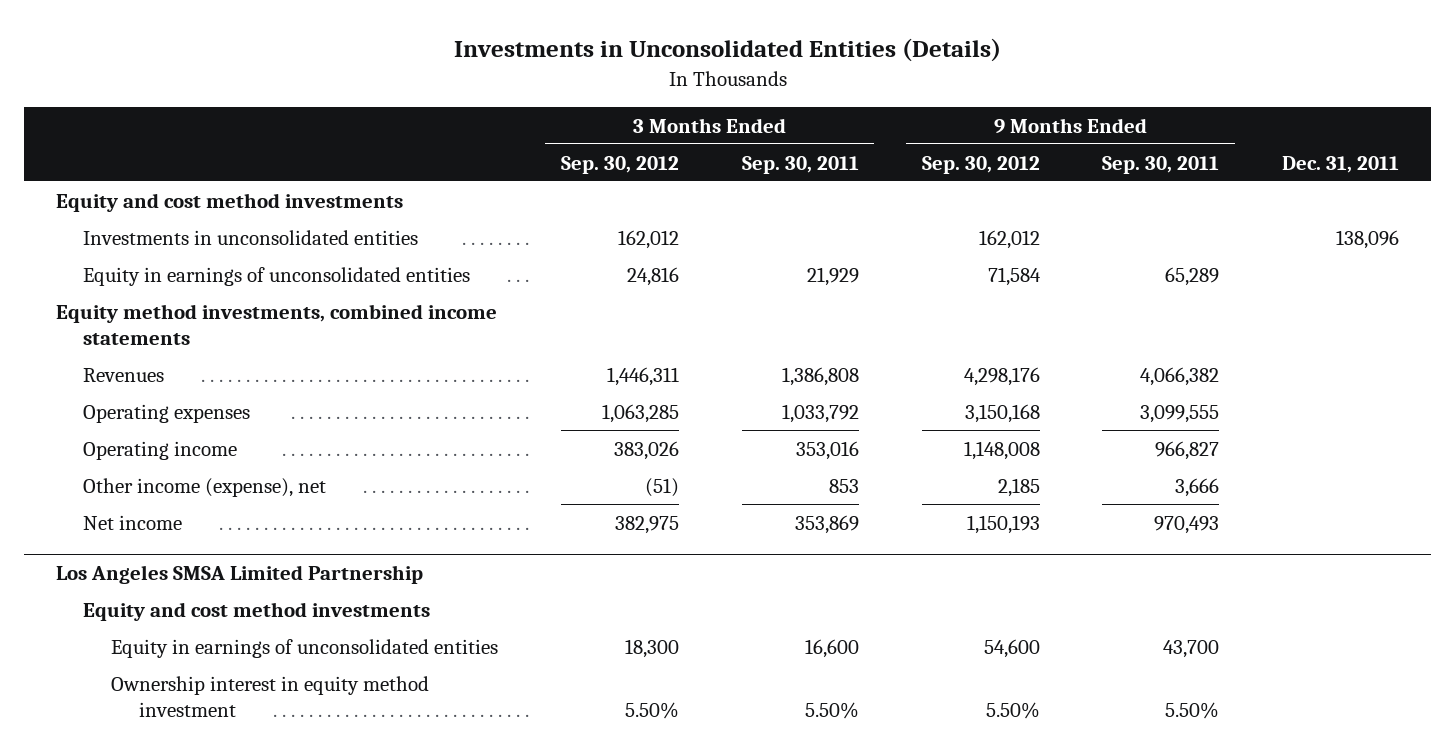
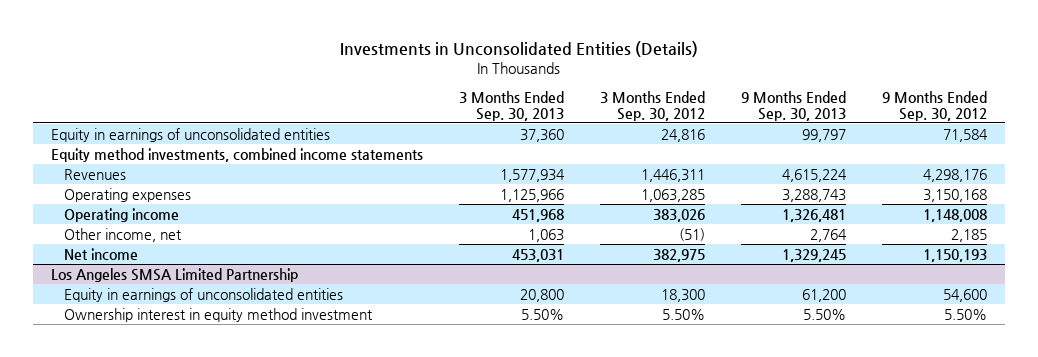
- | 3 Months Ended Sep. 30, 2012 | 3 Months Ended Sep. 30, 2011 | 9 Months Ended Sep. 30, 2012 | 9 Months Ended Sep. 30, 2011 | Dec. 31, 2011
+ | 3 Months Ended Sep. 30, 2013 | 3 Months Ended Sep. 30, 2012 | 9 Months Ended Sep. 30, 2013 | 9 Months Ended Sep. 30, 2012
- Equity and cost method investments
- Investments in unconsolidated entities | 162,012 | | 162,012 | | 138,096
- Other income (expense), net | (51) | 853 | 2,185 | 3,666 |
+ Other income, net | 1,063 | (51) | 2,764 | 2,185
@ Los Angeles SMSA Limited Partnership
- Equity and cost method investments

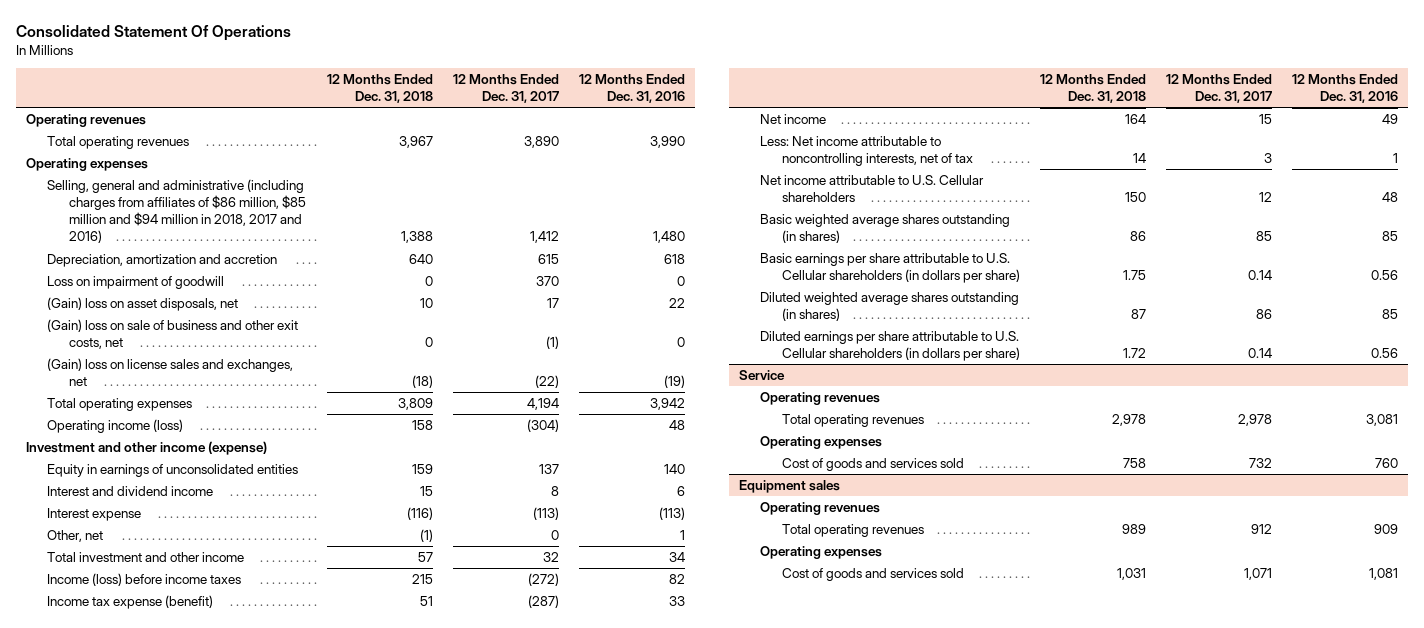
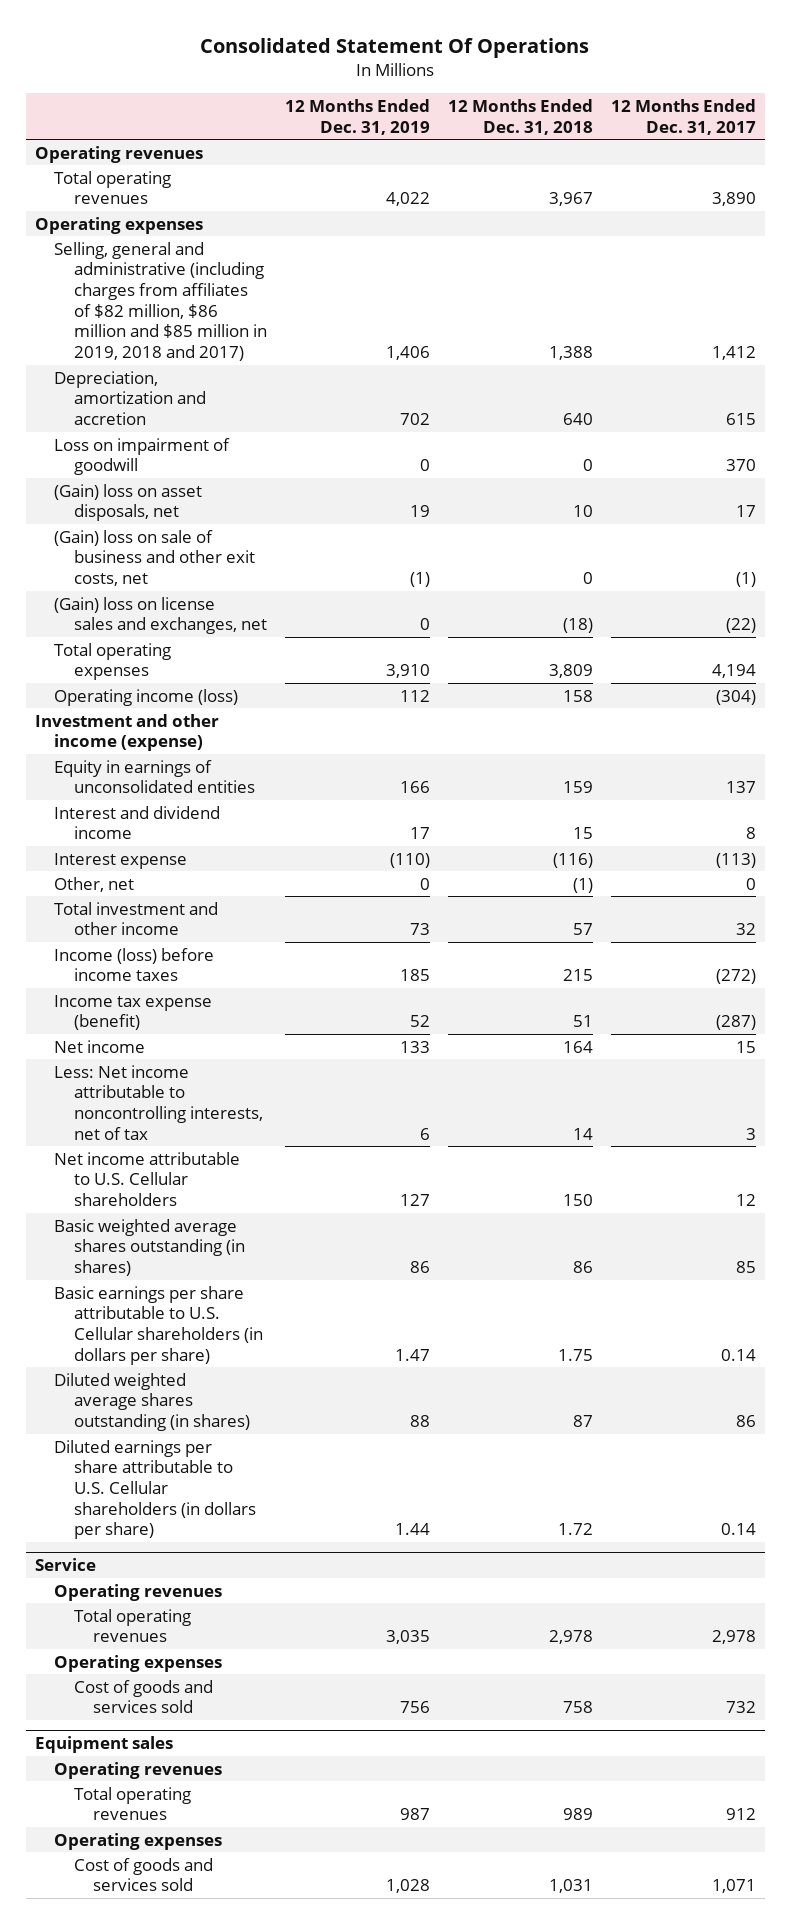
- | 12 Months Ended Dec. 31, 2018 | 12 Months Ended Dec. 31, 2017 | 12 Months Ended Dec. 31, 2016
+ | 12 Months Ended Dec. 31, 2019 | 12 Months Ended Dec. 31, 2018 | 12 Months Ended Dec. 31, 2017
- Selling, general and administrative (including charges from affiliates of $86 million, $85 million and $94 million in 2018, 2017 and 2016) | 1,388 | 1,412 | 1,480
+ Selling, general and administrative (including charges from affiliates of $82 million, $86 million and $85 million in 2019, 2018 and 2017) | 1,406 | 1,388 | 1,412

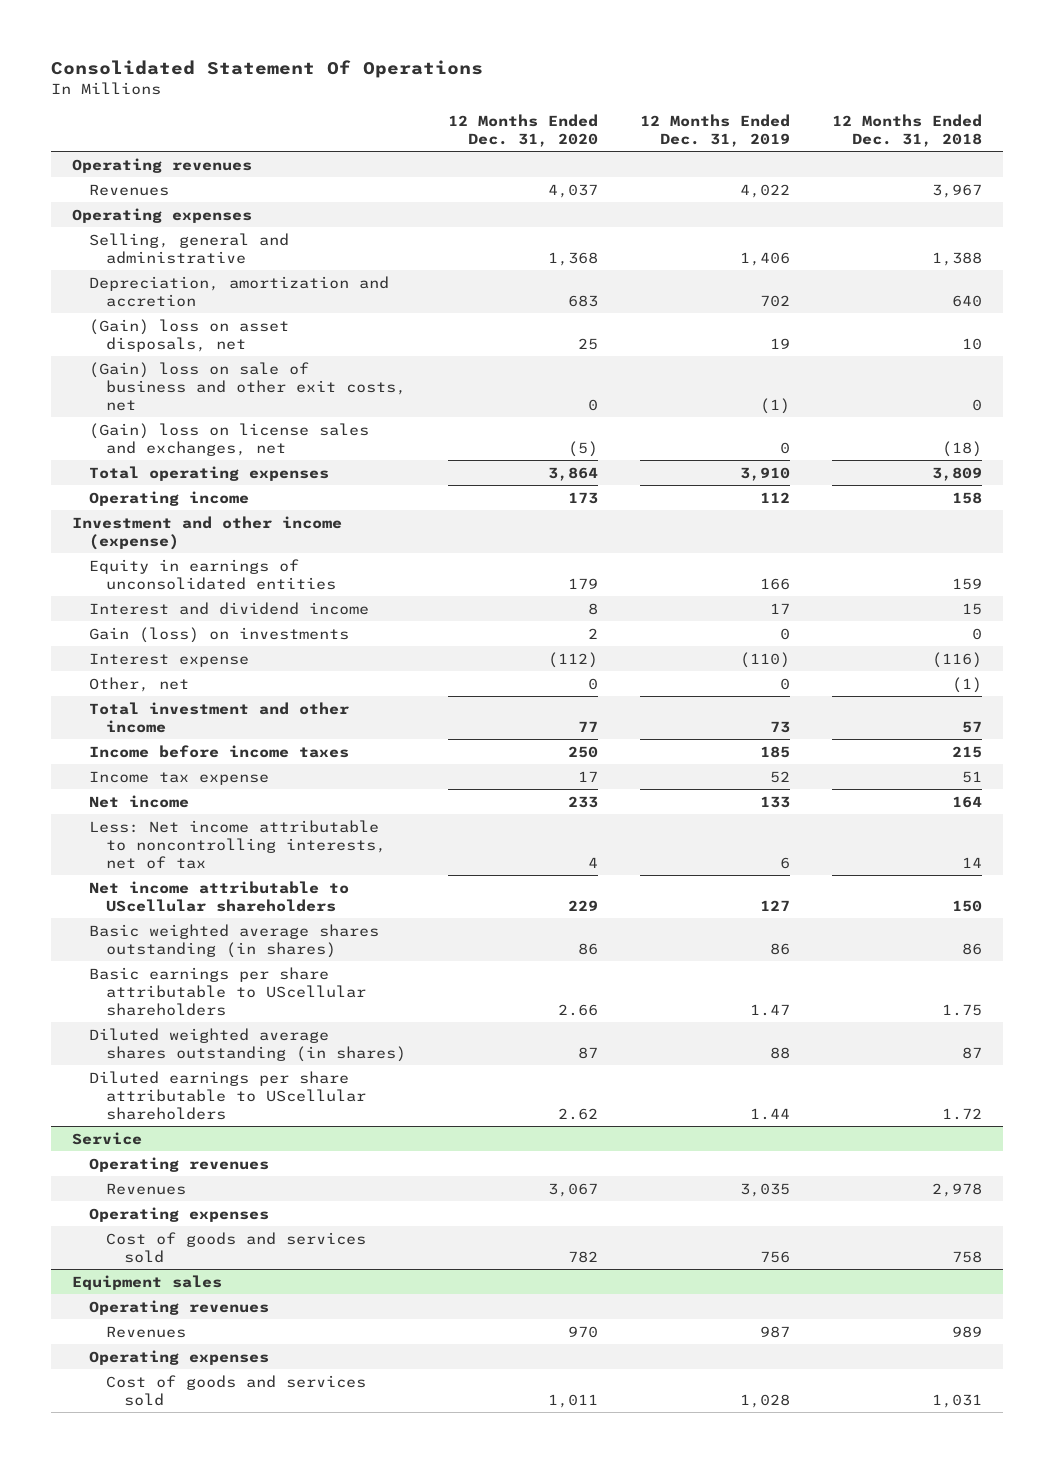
- | 12 Months Ended Dec. 31, 2019 | 12 Months Ended Dec. 31, 2018 | 12 Months Ended Dec. 31, 2017
+ | 12 Months Ended Dec. 31, 2020 | 12 Months Ended Dec. 31, 2019 | 12 Months Ended Dec. 31, 2018
- Total operating revenues | 4,022 | 3,967 | 3,890
+ Revenues | 4,037 | 4,022 | 3,967
- Selling, general and administrative (including charges from affiliates of $82 million, $86 million and $85 million in 2019, 2018 and 2017) | 1,406 | 1,388 | 1,412
+ Selling, general and administrative | 1,368 | 1,406 | 1,388
- Loss on impairment of goodwill | 0 | 0 | 370
- Operating income (loss) | 112 | 158 | (304)
+ Operating income | 173 | 112 | 158
+ Gain (loss) on investments | 2 | 0 | 0
- Income (loss) before income taxes | 185 | 215 | (272)
- Income tax expense (benefit) | 52 | 51 | (287)
+ Income before income taxes | 250 | 185 | 215
+ Income tax expense | 17 | 52 | 51
- Net income attributable to U.S. Cellular shareholders | 127 | 150 | 12
+ Net income attributable to UScellular shareholders | 229 | 127 | 150
- Basic earnings per share attributable to U.S. Cellular shareholders (in dollars per share) | 1.47 | 1.75 | 0.14
+ Basic earnings per share attributable to UScellular shareholders | 2.66 | 1.47 | 1.75
- Diluted earnings per share attributable to U.S. Cellular shareholders (in dollars per share) | 1.44 | 1.72 | 0.14
+ Diluted earnings per share attributable to UScellular shareholders | 2.62 | 1.44 | 1.72
@ Service
- Total operating revenues | 3,035 | 2,978 | 2,978
+ Revenues | 3,067 | 3,035 | 2,978
@ Equipment sales
- Total operating revenues | 987 | 989 | 912
+ Revenues | 970 | 987 | 989

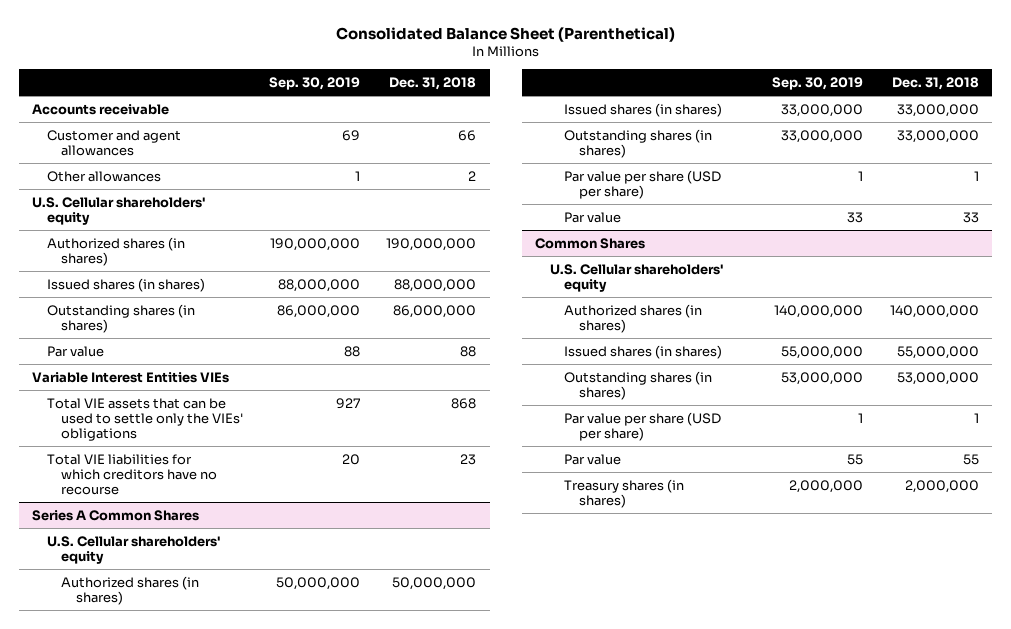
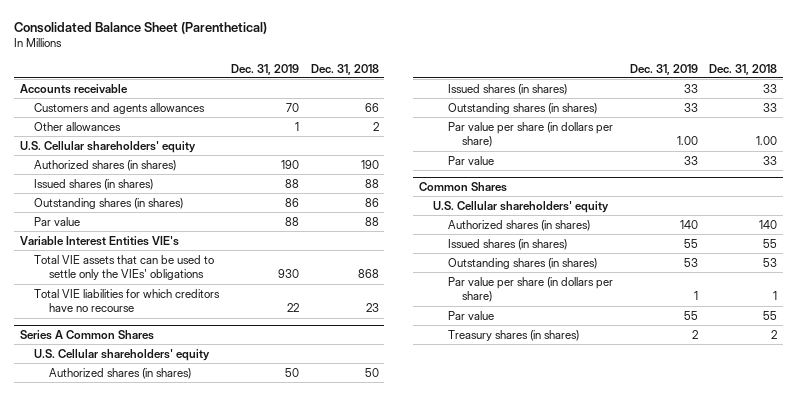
- | Sep. 30, 2019 | Dec. 31, 2018
+ | Dec. 31, 2019 | Dec. 31, 2018
- Customer and agent allowances | 69 | 66
+ Customers and agents allowances | 70 | 66
- Authorized shares (in shares) | 190,000,000 | 190,000,000
- Issued shares (in shares) | 88,000,000 | 88,000,000
- Outstanding shares (in shares) | 86,000,000 | 86,000,000
+ Authorized shares (in shares) | 190 | 190
+ Issued shares (in shares) | 88 | 88
+ Outstanding shares (in shares) | 86 | 86
- Variable Interest Entities VIEs
+ Variable Interest Entities VIE's
@ Series A Common Shares
- Authorized shares (in shares) | 50,000,000 | 50,000,000
- Issued shares (in shares) | 33,000,000 | 33,000,000
- Outstanding shares (in shares) | 33,000,000 | 33,000,000
- Par value per share (USD per share) | 1 | 1
+ Authorized shares (in shares) | 50 | 50
+ Issued shares (in shares) | 33 | 33
+ Outstanding shares (in shares) | 33 | 33
+ Par value per share (in dollars per share) | 1.00 | 1.00
@ Common Shares
- Authorized shares (in shares) | 140,000,000 | 140,000,000
- Issued shares (in shares) | 55,000,000 | 55,000,000
- Outstanding shares (in shares) | 53,000,000 | 53,000,000
- Par value per share (USD per share) | 1 | 1
+ Authorized shares (in shares) | 140 | 140
+ Issued shares (in shares) | 55 | 55
+ Outstanding shares (in shares) | 53 | 53
+ Par value per share (in dollars per share) | 1 | 1
- Treasury shares (in shares) | 2,000,000 | 2,000,000
+ Treasury shares (in shares) | 2 | 2

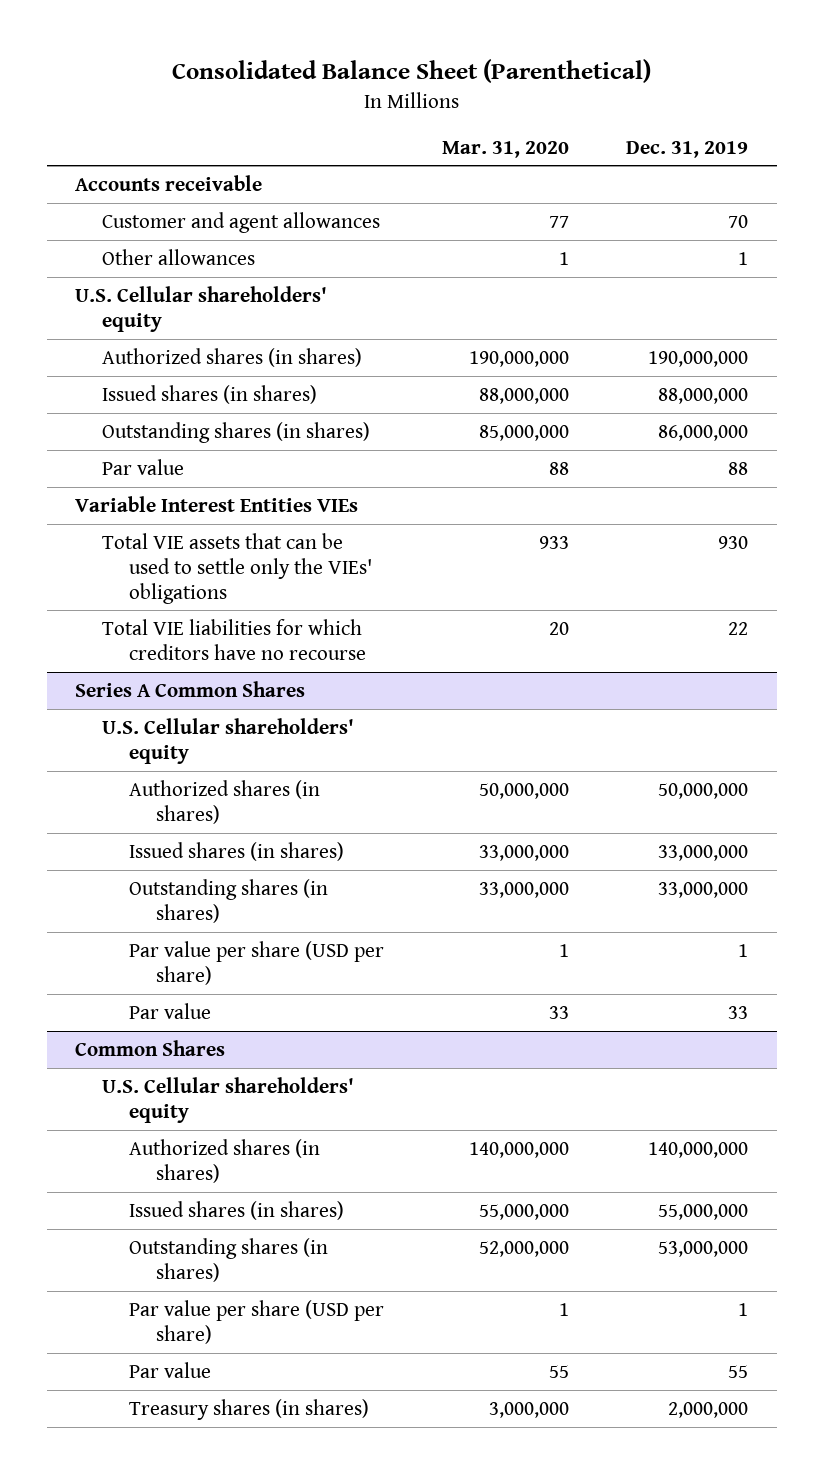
- | Dec. 31, 2019 | Dec. 31, 2018
+ | Mar. 31, 2020 | Dec. 31, 2019
- Customers and agents allowances | 70 | 66
+ Customer and agent allowances | 77 | 70
- Authorized shares (in shares) | 190 | 190
- Issued shares (in shares) | 88 | 88
- Outstanding shares (in shares) | 86 | 86
+ Authorized shares (in shares) | 190,000,000 | 190,000,000
+ Issued shares (in shares) | 88,000,000 | 88,000,000
+ Outstanding shares (in shares) | 85,000,000 | 86,000,000
- Variable Interest Entities VIE's
+ Variable Interest Entities VIEs
@ Series A Common Shares
- Authorized shares (in shares) | 50 | 50
- Issued shares (in shares) | 33 | 33
- Outstanding shares (in shares) | 33 | 33
- Par value per share (in dollars per share) | 1.00 | 1.00
+ Authorized shares (in shares) | 50,000,000 | 50,000,000
+ Issued shares (in shares) | 33,000,000 | 33,000,000
+ Outstanding shares (in shares) | 33,000,000 | 33,000,000
+ Par value per share (USD per share) | 1 | 1
@ Common Shares
- Authorized shares (in shares) | 140 | 140
- Issued shares (in shares) | 55 | 55
- Outstanding shares (in shares) | 53 | 53
- Par value per share (in dollars per share) | 1 | 1
+ Authorized shares (in shares) | 140,000,000 | 140,000,000
+ Issued shares (in shares) | 55,000,000 | 55,000,000
+ Outstanding shares (in shares) | 52,000,000 | 53,000,000
+ Par value per share (USD per share) | 1 | 1
- Treasury shares (in shares) | 2 | 2
+ Treasury shares (in shares) | 3,000,000 | 2,000,000

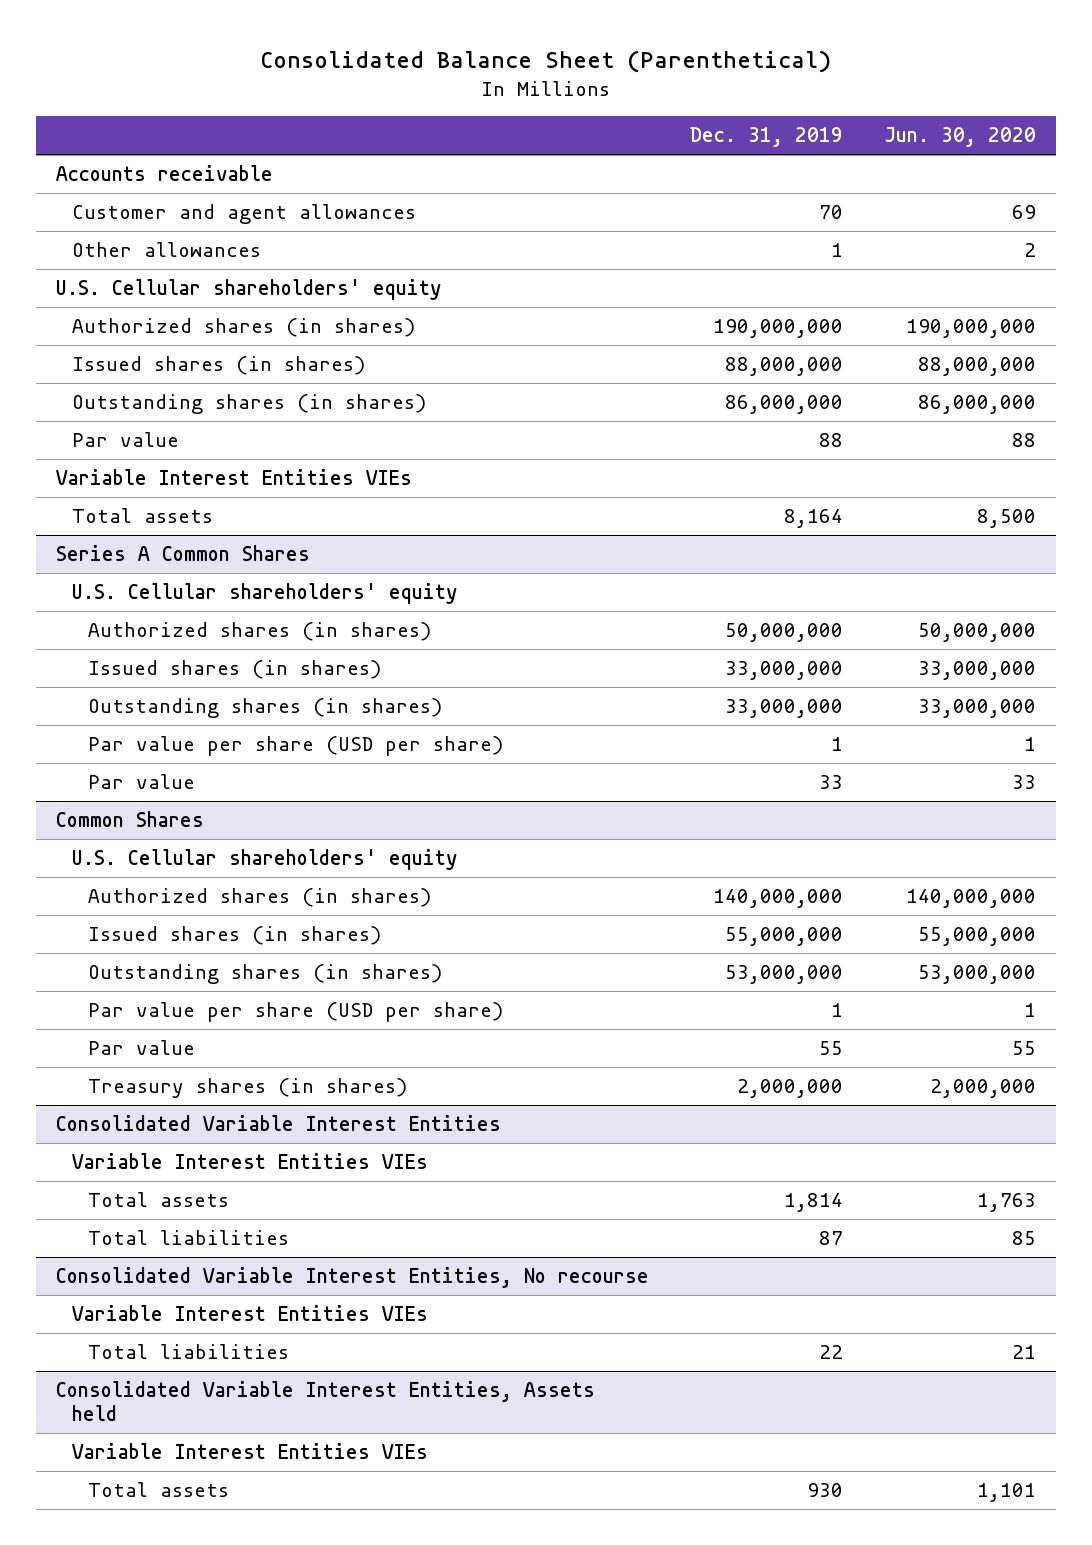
- | Mar. 31, 2020 | Dec. 31, 2019
+ | Dec. 31, 2019 | Jun. 30, 2020
- Total VIE assets that can be used to settle only the VIEs' obligations | 933 | 930
- Total VIE liabilities for which creditors have no recourse | 20 | 22
+ Total assets | 8,164 | 8,500
+ Consolidated Variable Interest Entities
+ Variable Interest Entities VIEs
+ Total assets | 1,814 | 1,763
+ Total liabilities | 87 | 85
+ Consolidated Variable Interest Entities, No recourse
+ Variable Interest Entities VIEs
+ Total liabilities | 22 | 21
+ Consolidated Variable Interest Entities, Assets held
+ Variable Interest Entities VIEs
+ Total assets | 930 | 1,101

